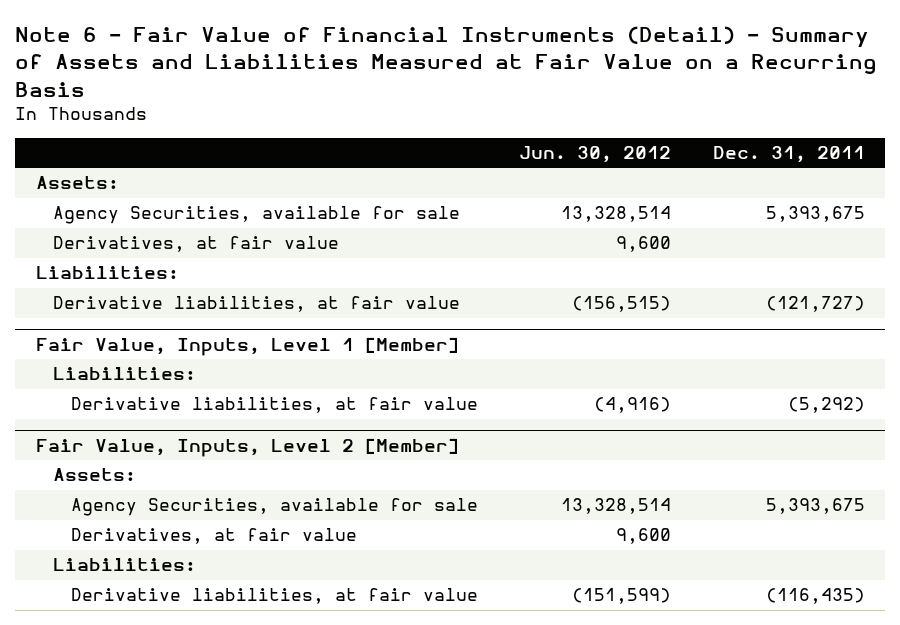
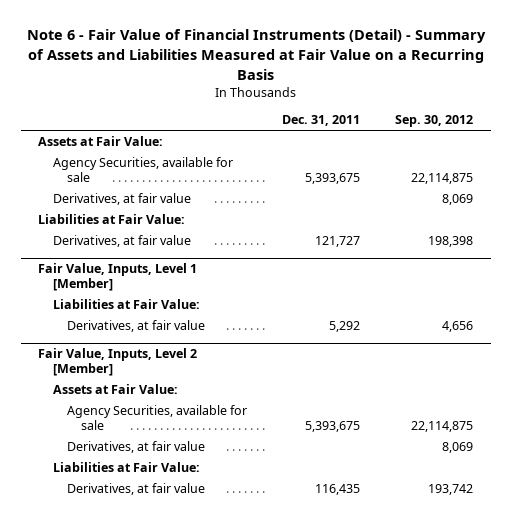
- | Jun. 30, 2012 | Dec. 31, 2011
+ | Dec. 31, 2011 | Sep. 30, 2012
- Assets:
+ Assets at Fair Value:
- Liabilities:
- Derivative liabilities, at fair value | (156,515) | (121,727)
+ Liabilities at Fair Value:
+ Derivatives, at fair value | 121,727 | 198,398
@ Fair Value, Inputs, Level 1 [Member]
- Liabilities:
- Derivative liabilities, at fair value | (4,916) | (5,292)
+ Liabilities at Fair Value:
+ Derivatives, at fair value | 5,292 | 4,656
@ Fair Value, Inputs, Level 2 [Member]
- Assets:
+ Assets at Fair Value:
- Liabilities:
- Derivative liabilities, at fair value | (151,599) | (116,435)
+ Liabilities at Fair Value:
+ Derivatives, at fair value | 116,435 | 193,742

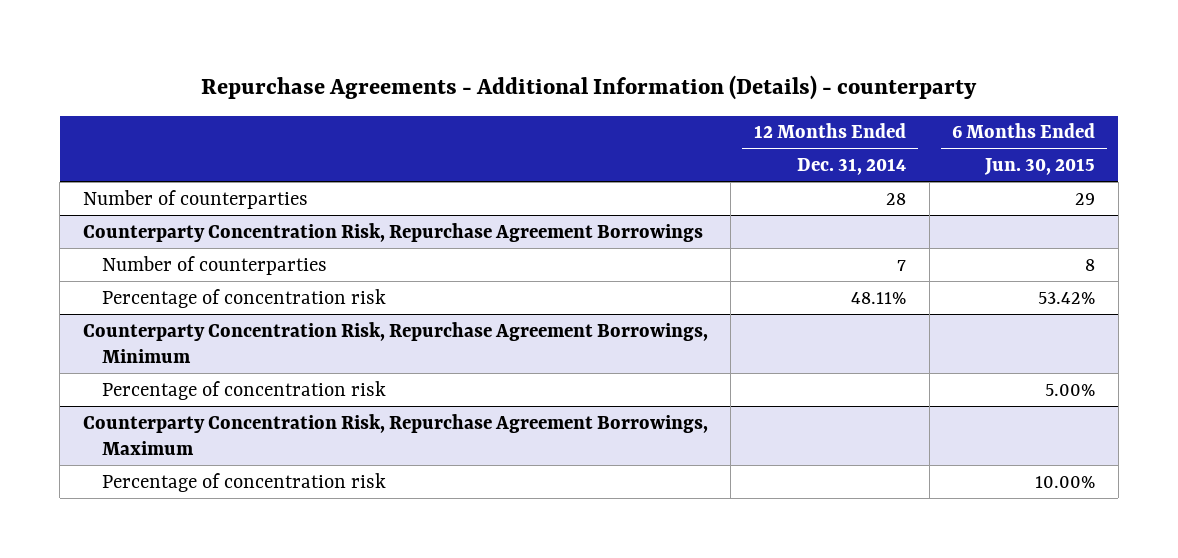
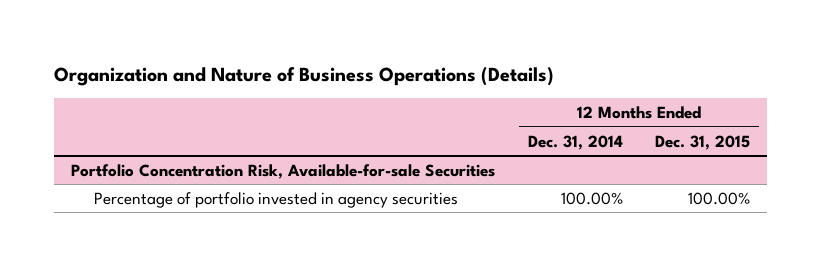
- Repurchase Agreements - Additional Information (Details) - counterparty
+ Organization and Nature of Business Operations (Details)
- | 12 Months Ended Dec. 31, 2014 | 6 Months Ended Jun. 30, 2015
+ | 12 Months Ended Dec. 31, 2014 | 12 Months Ended Dec. 31, 2015
- Number of counterparties | 28 | 29
- Counterparty Concentration Risk, Repurchase Agreement Borrowings
- Number of counterparties | 7 | 8
- Percentage of concentration risk | 48.11% | 53.42%
- Counterparty Concentration Risk, Repurchase Agreement Borrowings, Minimum
- Percentage of concentration risk | | 5.00%
- Counterparty Concentration Risk, Repurchase Agreement Borrowings, Maximum
- Percentage of concentration risk | | 10.00%
+ Portfolio Concentration Risk, Available-for-sale Securities
+ Percentage of portfolio invested in agency securities | 100.00% | 100.00%

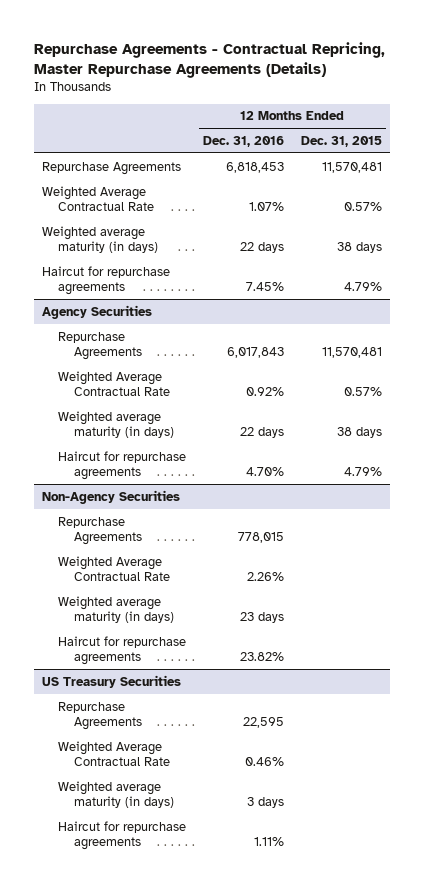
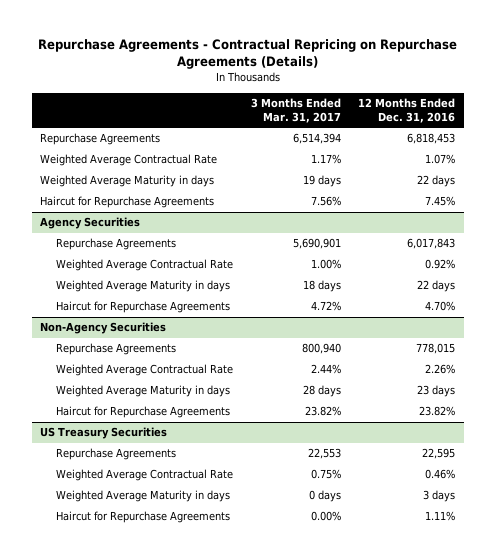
- Repurchase Agreements - Contractual Repricing, Master Repurchase Agreements (Details)
+ Repurchase Agreements - Contractual Repricing on Repurchase Agreements (Details)
- | 12 Months Ended Dec. 31, 2016 | 12 Months Ended Dec. 31, 2015
+ | 3 Months Ended Mar. 31, 2017 | 12 Months Ended Dec. 31, 2016
- Weighted average maturity (in days) | 22 days | 38 days
- Haircut for repurchase agreements | 7.45% | 4.79%
+ Weighted Average Maturity in days | 19 days | 22 days
+ Haircut for Repurchase Agreements | 7.56% | 7.45%
@ Agency Securities
- Weighted average maturity (in days) | 22 days | 38 days
- Haircut for repurchase agreements | 4.70% | 4.79%
+ Weighted Average Maturity in days | 18 days | 22 days
+ Haircut for Repurchase Agreements | 4.72% | 4.70%
@ Non-Agency Securities
- Weighted average maturity (in days) | 23 days |
- Haircut for repurchase agreements | 23.82% |
+ Weighted Average Maturity in days | 28 days | 23 days
+ Haircut for Repurchase Agreements | 23.82% | 23.82%
@ US Treasury Securities
- Weighted average maturity (in days) | 3 days |
- Haircut for repurchase agreements | 1.11% |
+ Weighted Average Maturity in days | 0 days | 3 days
+ Haircut for Repurchase Agreements | 0.00% | 1.11%

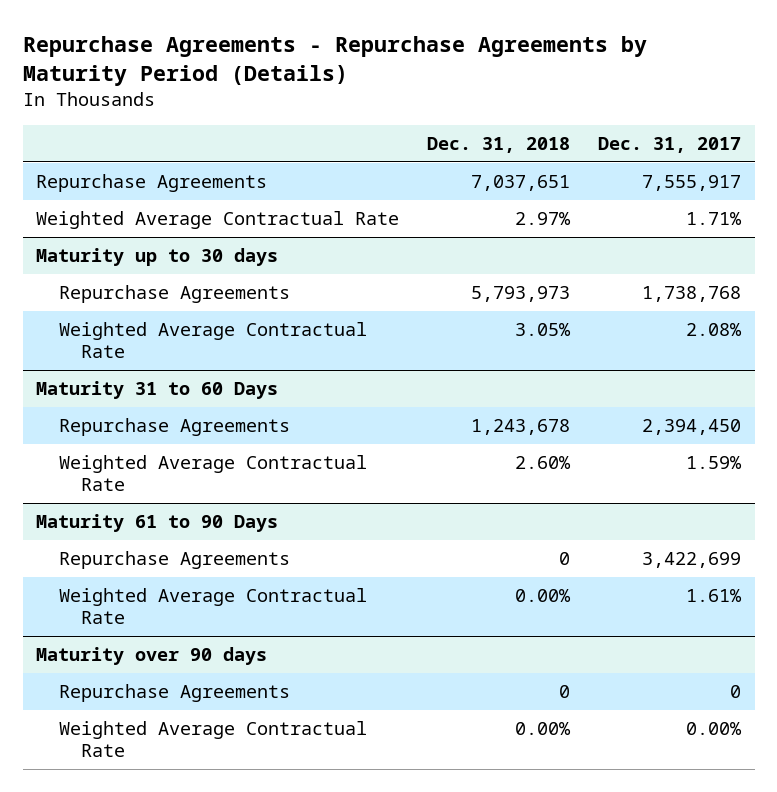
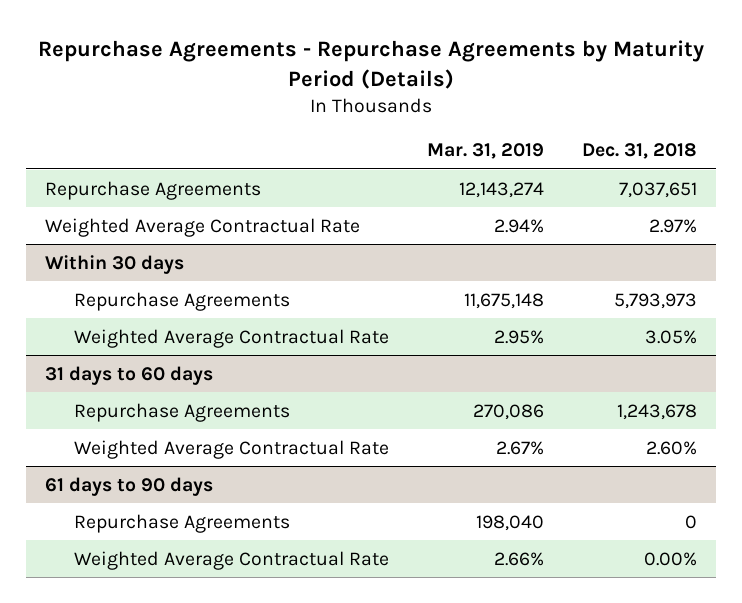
- | Dec. 31, 2018 | Dec. 31, 2017
+ | Mar. 31, 2019 | Dec. 31, 2018
- Maturity up to 30 days
+ Within 30 days
- Maturity 31 to 60 Days
+ 31 days to 60 days
- Maturity 61 to 90 Days
- Repurchase Agreements | 0 | 3,422,699
- Weighted Average Contractual Rate | 0.00% | 1.61%
- Maturity over 90 days
+ 61 days to 90 days

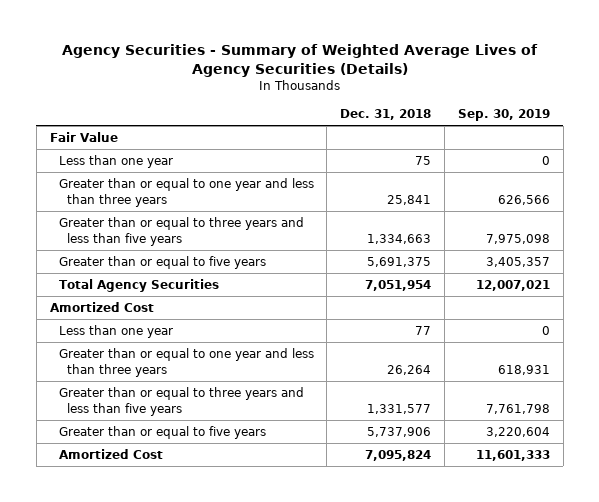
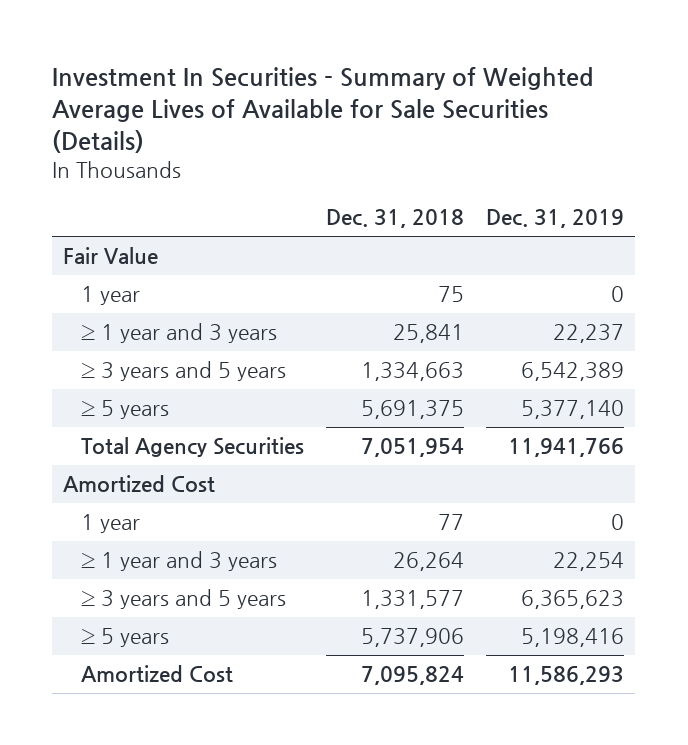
- Agency Securities - Summary of Weighted Average Lives of Agency Securities (Details)
+ Investment In Securities - Summary of Weighted Average Lives of Available for Sale Securities (Details)
- | Dec. 31, 2018 | Sep. 30, 2019
+ | Dec. 31, 2018 | Dec. 31, 2019
- Less than one year | 75 | 0
- Greater than or equal to one year and less than three years | 25,841 | 626,566
- Greater than or equal to three years and less than five years | 1,334,663 | 7,975,098
- Greater than or equal to five years | 5,691,375 | 3,405,357
+ 1 year | 75 | 0
+ ≥ 1 year and 3 years | 25,841 | 22,237
+ ≥ 3 years and 5 years | 1,334,663 | 6,542,389
+ ≥ 5 years | 5,691,375 | 5,377,140
- Less than one year | 77 | 0
- Greater than or equal to one year and less than three years | 26,264 | 618,931
- Greater than or equal to three years and less than five years | 1,331,577 | 7,761,798
- Greater than or equal to five years | 5,737,906 | 3,220,604
+ 1 year | 77 | 0
+ ≥ 1 year and 3 years | 26,264 | 22,254
+ ≥ 3 years and 5 years | 1,331,577 | 6,365,623
+ ≥ 5 years | 5,737,906 | 5,198,416

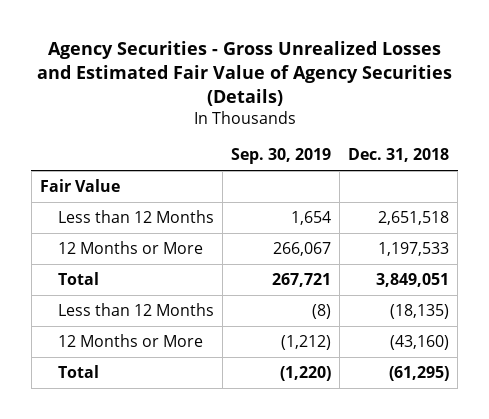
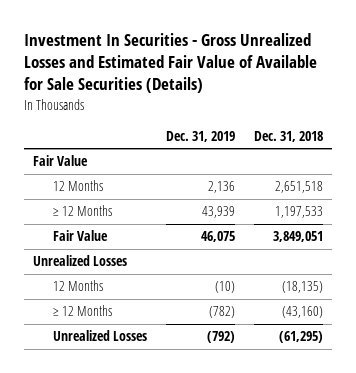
- Agency Securities - Gross Unrealized Losses and Estimated Fair Value of Agency Securities (Details)
+ Investment In Securities - Gross Unrealized Losses and Estimated Fair Value of Available for Sale Securities (Details)
- | Sep. 30, 2019 | Dec. 31, 2018
+ | Dec. 31, 2019 | Dec. 31, 2018
- Less than 12 Months | 1,654 | 2,651,518
- 12 Months or More | 266,067 | 1,197,533
- Total | 267,721 | 3,849,051
- Less than 12 Months | (8) | (18,135)
- 12 Months or More | (1,212) | (43,160)
- Total | (1,220) | (61,295)
+ 12 Months | 2,136 | 2,651,518
+ ≥ 12 Months | 43,939 | 1,197,533
+ Fair Value | 46,075 | 3,849,051
+ Unrealized Losses
+ 12 Months | (10) | (18,135)
+ ≥ 12 Months | (782) | (43,160)
+ Unrealized Losses | (792) | (61,295)

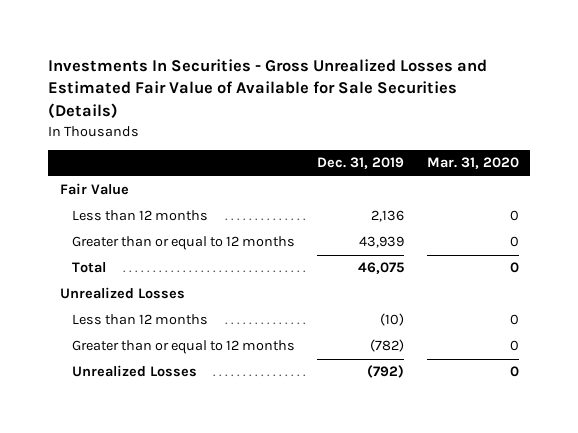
- Investment In Securities - Gross Unrealized Losses and Estimated Fair Value of Available for Sale Securities (Details)
+ Investments In Securities - Gross Unrealized Losses and Estimated Fair Value of Available for Sale Securities (Details)
- | Dec. 31, 2019 | Dec. 31, 2018
+ | Dec. 31, 2019 | Mar. 31, 2020
- 12 Months | 2,136 | 2,651,518
- ≥ 12 Months | 43,939 | 1,197,533
- Fair Value | 46,075 | 3,849,051
+ Less than 12 months | 2,136 | 0
+ Greater than or equal to 12 months | 43,939 | 0
+ Total | 46,075 | 0
- 12 Months | (10) | (18,135)
- ≥ 12 Months | (782) | (43,160)
+ Less than 12 months | (10) | 0
+ Greater than or equal to 12 months | (782) | 0

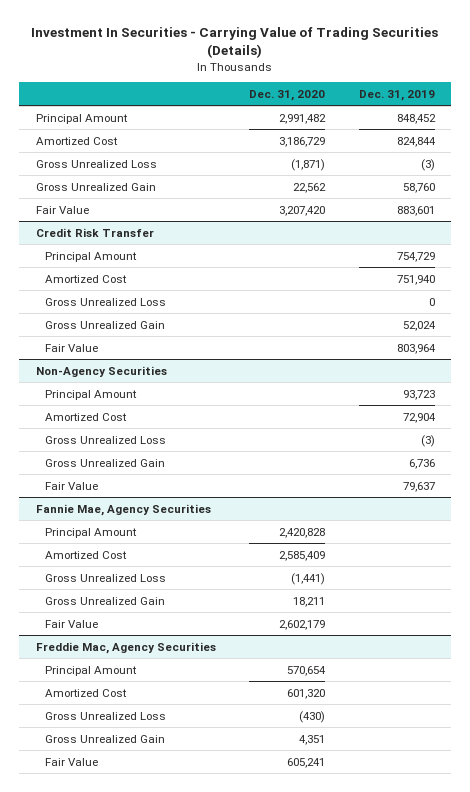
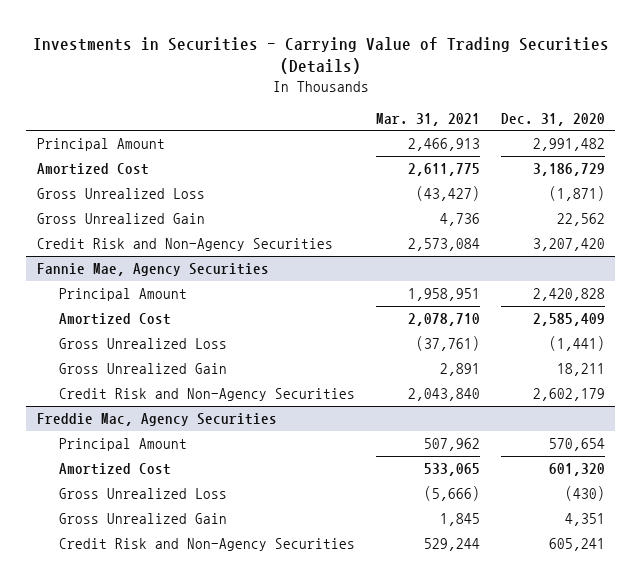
- Investment In Securities - Carrying Value of Trading Securities (Details)
+ Investments in Securities - Carrying Value of Trading Securities (Details)
- | Dec. 31, 2020 | Dec. 31, 2019
+ | Mar. 31, 2021 | Dec. 31, 2020
- Fair Value | 3,207,420 | 883,601
- Credit Risk Transfer
- Principal Amount | | 754,729
- Amortized Cost | | 751,940
- Gross Unrealized Loss | | 0
- Gross Unrealized Gain | | 52,024
- Fair Value | | 803,964
- Non-Agency Securities
- Principal Amount | | 93,723
- Amortized Cost | | 72,904
- Gross Unrealized Loss | | (3)
- Gross Unrealized Gain | | 6,736
- Fair Value | | 79,637
+ Credit Risk and Non-Agency Securities | 2,573,084 | 3,207,420
@ Fannie Mae, Agency Securities
- Fair Value | 2,602,179 |
+ Credit Risk and Non-Agency Securities | 2,043,840 | 2,602,179
@ Freddie Mac, Agency Securities
- Fair Value | 605,241 |
+ Credit Risk and Non-Agency Securities | 529,244 | 605,241

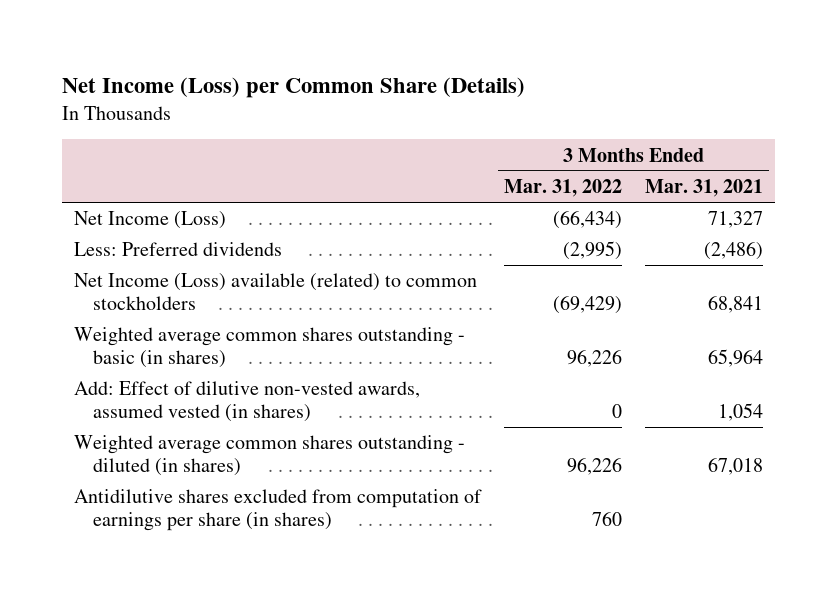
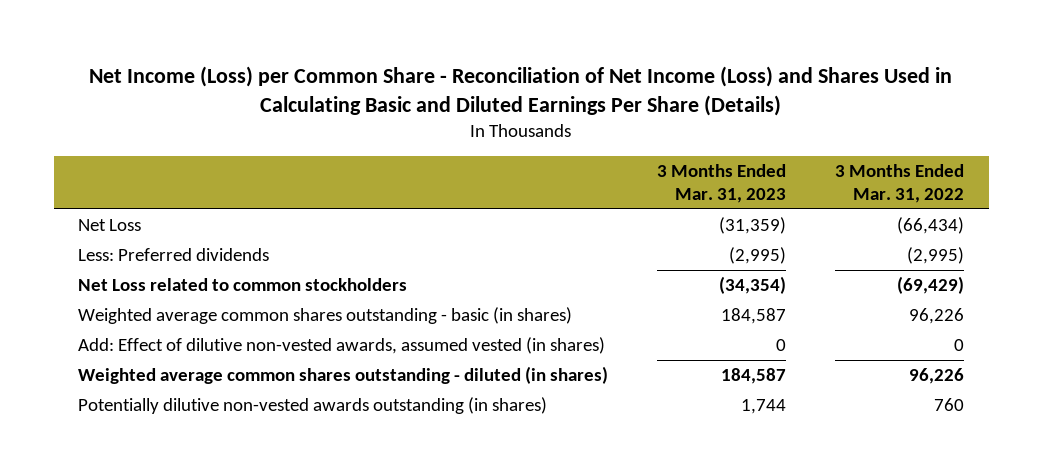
- Net Income (Loss) per Common Share (Details)
+ Net Income (Loss) per Common Share - Reconciliation of Net Income (Loss) and Shares Used in Calculating Basic and Diluted Earnings Per Share (Details)
- | 3 Months Ended Mar. 31, 2022 | 3 Months Ended Mar. 31, 2021
+ | 3 Months Ended Mar. 31, 2023 | 3 Months Ended Mar. 31, 2022
- Net Income (Loss) | (66,434) | 71,327
+ Net Loss | (31,359) | (66,434)
- Net Income (Loss) available (related) to common stockholders | (69,429) | 68,841
+ Net Loss related to common stockholders | (34,354) | (69,429)
- Antidilutive shares excluded from computation of earnings per share (in shares) | 760 |
+ Potentially dilutive non-vested awards outstanding (in shares) | 1,744 | 760

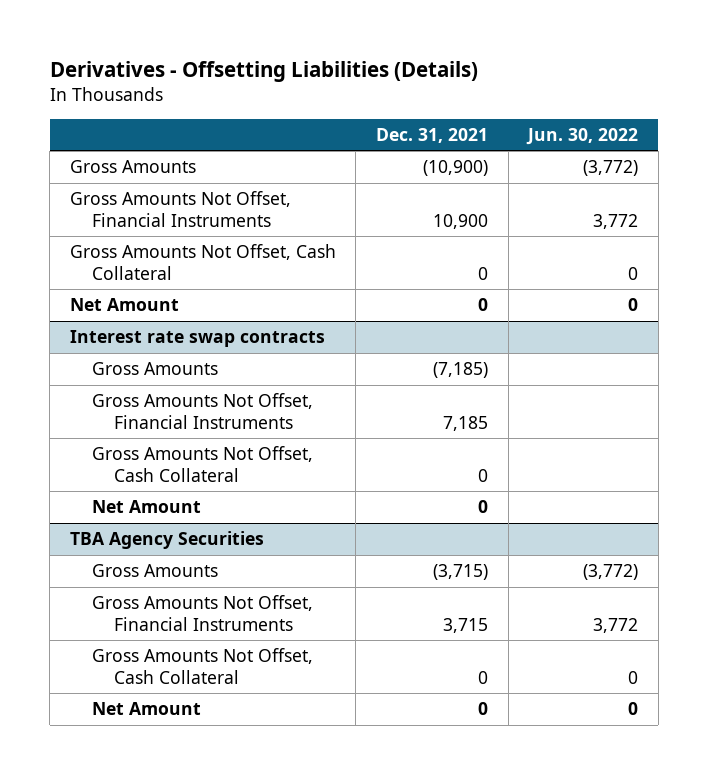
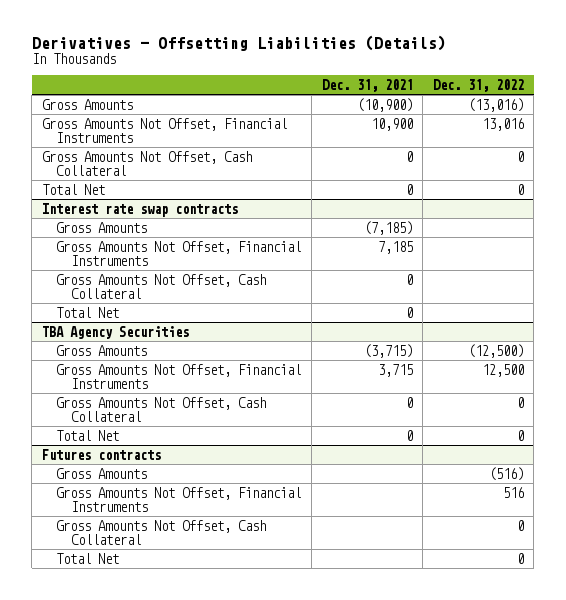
- | Dec. 31, 2021 | Jun. 30, 2022
+ | Dec. 31, 2021 | Dec. 31, 2022
- Net Amount | 0 | 0
+ Total Net | 0 | 0
@ Interest rate swap contracts
- Net Amount | 0 |
+ Total Net | 0 |
@ TBA Agency Securities
- Net Amount | 0 | 0
+ Total Net | 0 | 0
+ Futures contracts
+ Gross Amounts | | (516)
+ Gross Amounts Not Offset, Financial Instruments | | 516
+ Gross Amounts Not Offset, Cash Collateral | | 0
+ Total Net | | 0

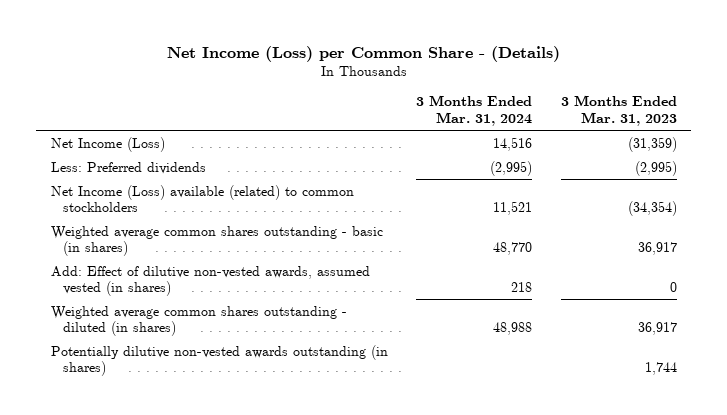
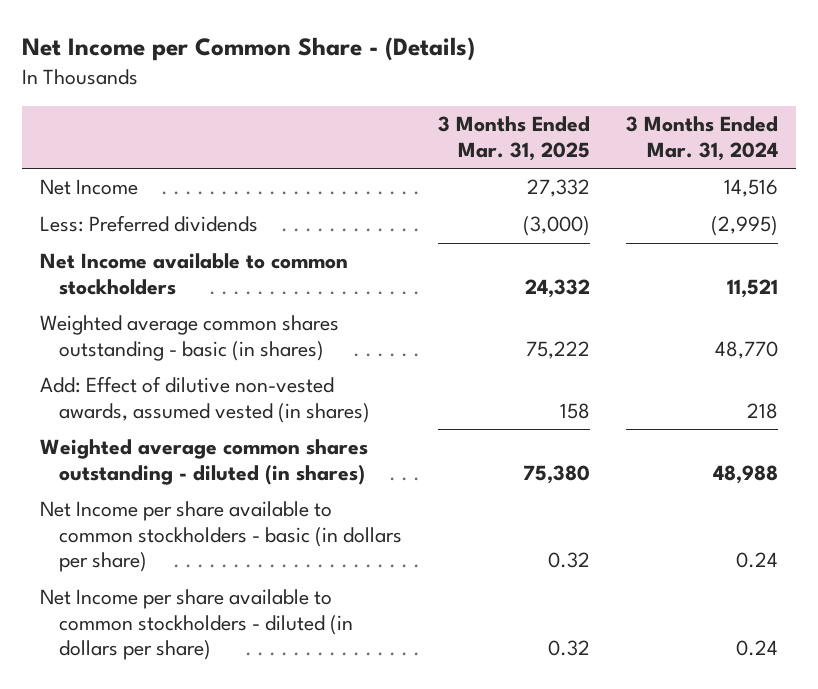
- Net Income (Loss) per Common Share - (Details)
+ Net Income per Common Share - (Details)
- | 3 Months Ended Mar. 31, 2024 | 3 Months Ended Mar. 31, 2023
+ | 3 Months Ended Mar. 31, 2025 | 3 Months Ended Mar. 31, 2024
- Net Income (Loss) | 14,516 | (31,359)
+ Net Income | 27,332 | 14,516
- Net Income (Loss) available (related) to common stockholders | 11,521 | (34,354)
+ Net Income available to common stockholders | 24,332 | 11,521
- Potentially dilutive non-vested awards outstanding (in shares) | | 1,744
+ Net Income per share available to common stockholders - basic (in dollars per share) | 0.32 | 0.24
+ Net Income per share available to common stockholders - diluted (in dollars per share) | 0.32 | 0.24

